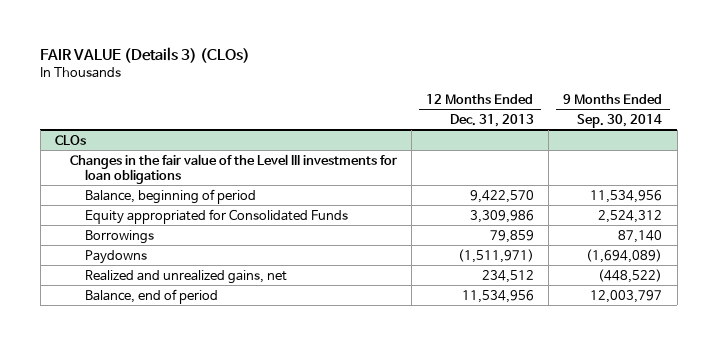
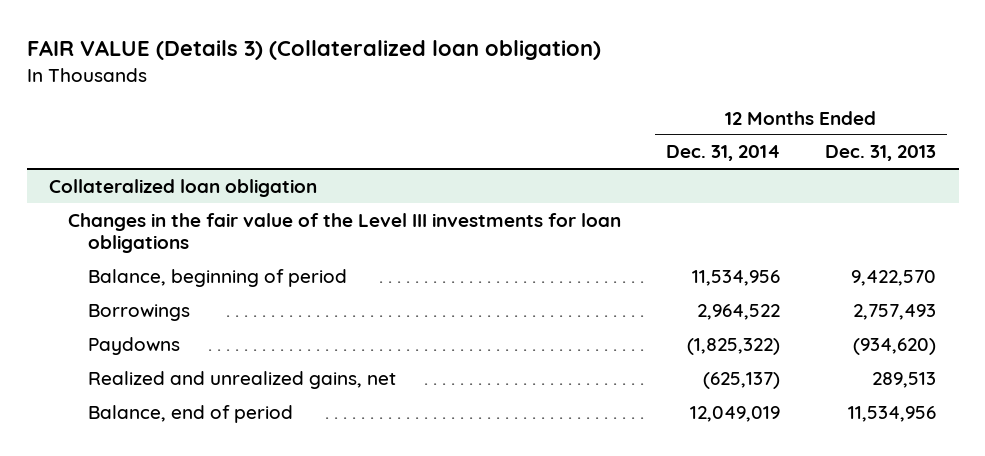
- FAIR VALUE (Details 3) (CLOs)
+ FAIR VALUE (Details 3) (Collateralized loan obligation)
- | 12 Months Ended Dec. 31, 2013 | 9 Months Ended Sep. 30, 2014
+ | 12 Months Ended Dec. 31, 2014 | 12 Months Ended Dec. 31, 2013
- CLOs
+ Collateralized loan obligation
- Equity appropriated for Consolidated Funds | 3,309,986 | 2,524,312
- Borrowings | 79,859 | 87,140
- Paydowns | (1,511,971) | (1,694,089)
- Realized and unrealized gains, net | 234,512 | (448,522)
+ Borrowings | 2,964,522 | 2,757,493
+ Paydowns | (1,825,322) | (934,620)
+ Realized and unrealized gains, net | (625,137) | 289,513

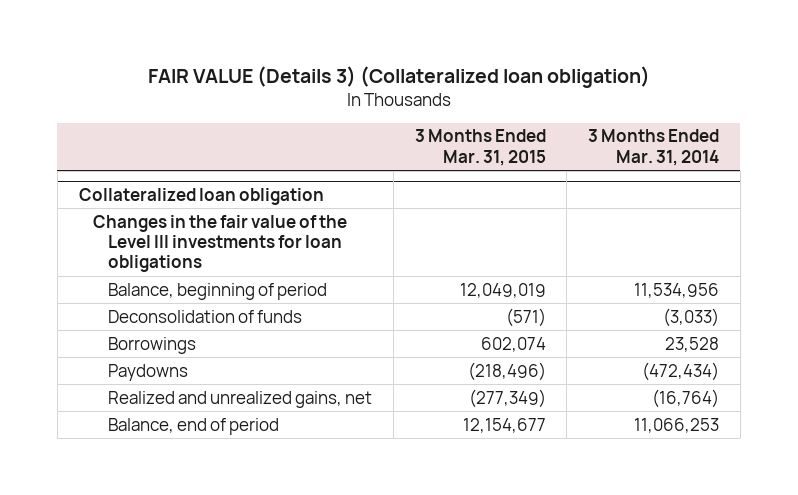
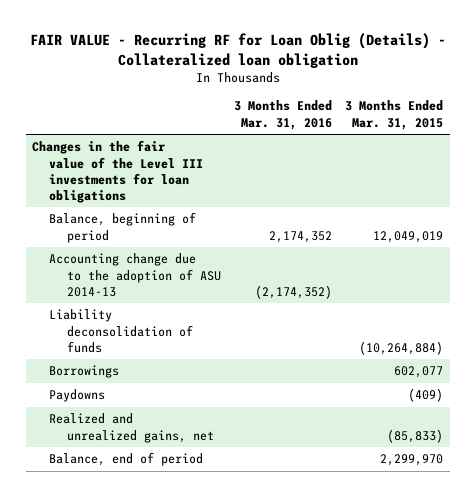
- FAIR VALUE (Details 3) (Collateralized loan obligation)
+ FAIR VALUE - Recurring RF for Loan Oblig (Details) - Collateralized loan obligation
- | 3 Months Ended Mar. 31, 2015 | 3 Months Ended Mar. 31, 2014
+ | 3 Months Ended Mar. 31, 2016 | 3 Months Ended Mar. 31, 2015
- Collateralized loan obligation
- Deconsolidation of funds | (571) | (3,033)
- Borrowings | 602,074 | 23,528
- Paydowns | (218,496) | (472,434)
- Realized and unrealized gains, net | (277,349) | (16,764)
- Balance, end of period | 12,154,677 | 11,066,253
+ Accounting change due to the adoption of ASU 2014-13 | (2,174,352) |
+ Liability deconsolidation of funds | | (10,264,884)
+ Borrowings | | 602,077
+ Paydowns | | (409)
+ Realized and unrealized gains, net | | (85,833)
+ Balance, end of period | | 2,299,970

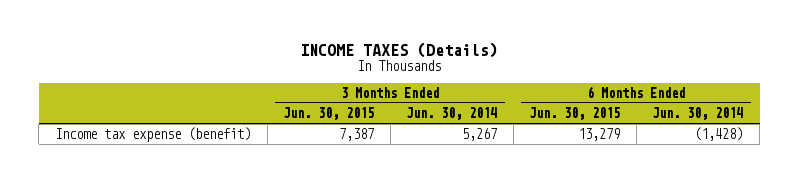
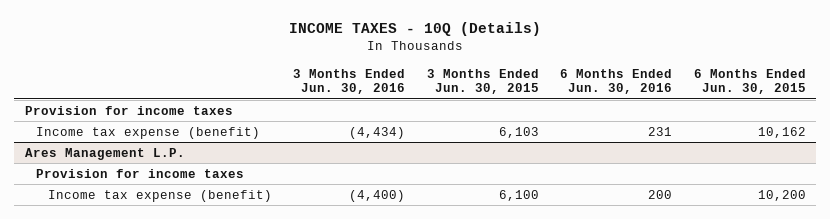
- INCOME TAXES (Details)
+ INCOME TAXES - 10Q (Details)
- | 3 Months Ended Jun. 30, 2015 | 3 Months Ended Jun. 30, 2014 | 6 Months Ended Jun. 30, 2015 | 6 Months Ended Jun. 30, 2014
+ | 3 Months Ended Jun. 30, 2016 | 3 Months Ended Jun. 30, 2015 | 6 Months Ended Jun. 30, 2016 | 6 Months Ended Jun. 30, 2015
- Income tax expense (benefit) | 7,387 | 5,267 | 13,279 | (1,428)
+ Provision for income taxes
+ Income tax expense (benefit) | (4,434) | 6,103 | 231 | 10,162
+ Ares Management L.P.
+ Provision for income taxes
+ Income tax expense (benefit) | (4,400) | 6,100 | 200 | 10,200

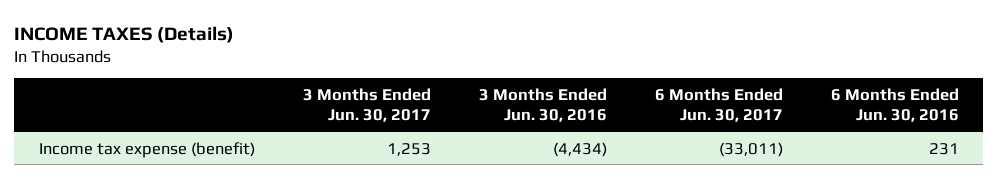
- INCOME TAXES - 10Q (Details)
+ INCOME TAXES (Details)
- | 3 Months Ended Jun. 30, 2016 | 3 Months Ended Jun. 30, 2015 | 6 Months Ended Jun. 30, 2016 | 6 Months Ended Jun. 30, 2015
+ | 3 Months Ended Jun. 30, 2017 | 3 Months Ended Jun. 30, 2016 | 6 Months Ended Jun. 30, 2017 | 6 Months Ended Jun. 30, 2016
- Provision for income taxes
- Ares Management L.P.
- Provision for income taxes
- Income tax expense (benefit) | (4,400) | 6,100 | 200 | 10,200

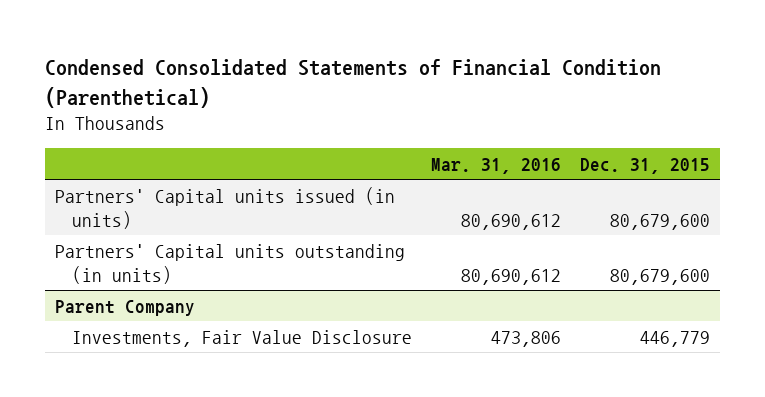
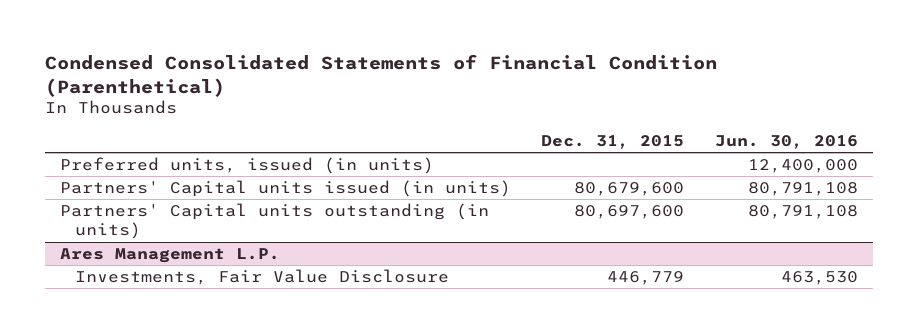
- | Mar. 31, 2016 | Dec. 31, 2015
+ | Dec. 31, 2015 | Jun. 30, 2016
+ Preferred units, issued (in units) | | 12,400,000
- Partners' Capital units outstanding (in units) | 80,690,612 | 80,679,600
- Parent Company
+ Partners' Capital units outstanding (in units) | 80,697,600 | 80,791,108
+ Ares Management L.P.

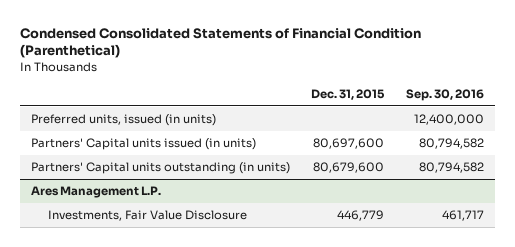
- | Dec. 31, 2015 | Jun. 30, 2016
+ | Dec. 31, 2015 | Sep. 30, 2016
- Partners' Capital units issued (in units) | 80,679,600 | 80,791,108
- Partners' Capital units outstanding (in units) | 80,697,600 | 80,791,108
+ Partners' Capital units issued (in units) | 80,697,600 | 80,794,582
+ Partners' Capital units outstanding (in units) | 80,679,600 | 80,794,582

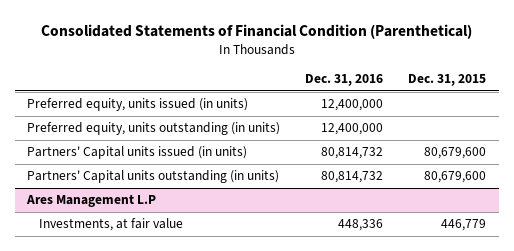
- Condensed Consolidated Statements of Financial Condition (Parenthetical)
+ Consolidated Statements of Financial Condition (Parenthetical)
- | Dec. 31, 2015 | Sep. 30, 2016
+ | Dec. 31, 2016 | Dec. 31, 2015
- Preferred units, issued (in units) | | 12,400,000
- Partners' Capital units issued (in units) | 80,697,600 | 80,794,582
+ Preferred equity, units issued (in units) | 12,400,000 |
+ Preferred equity, units outstanding (in units) | 12,400,000 |
+ Partners' Capital units issued (in units) | 80,814,732 | 80,679,600
- Ares Management L.P.
- Investments, Fair Value Disclosure | 446,779 | 461,717
+ Ares Management L.P
+ Investments, at fair value | 448,336 | 446,779

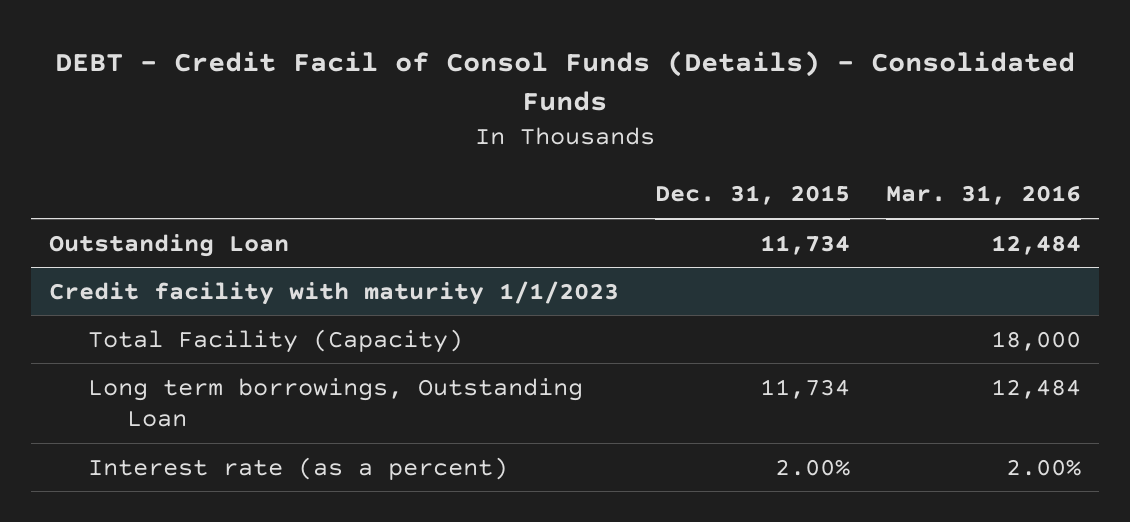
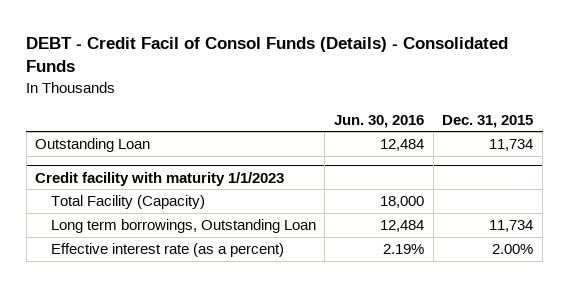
- | Dec. 31, 2015 | Mar. 31, 2016
+ | Jun. 30, 2016 | Dec. 31, 2015
@ Credit facility with maturity 1/1/2023
- Interest rate (as a percent) | 2.00% | 2.00%
+ Effective interest rate (as a percent) | 2.19% | 2.00%

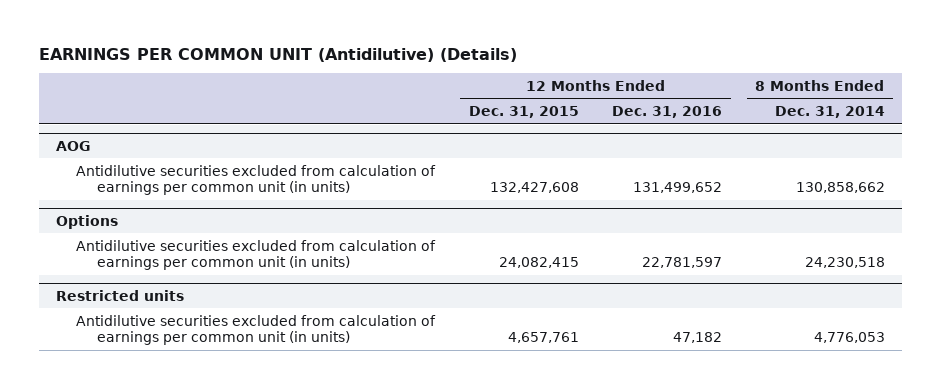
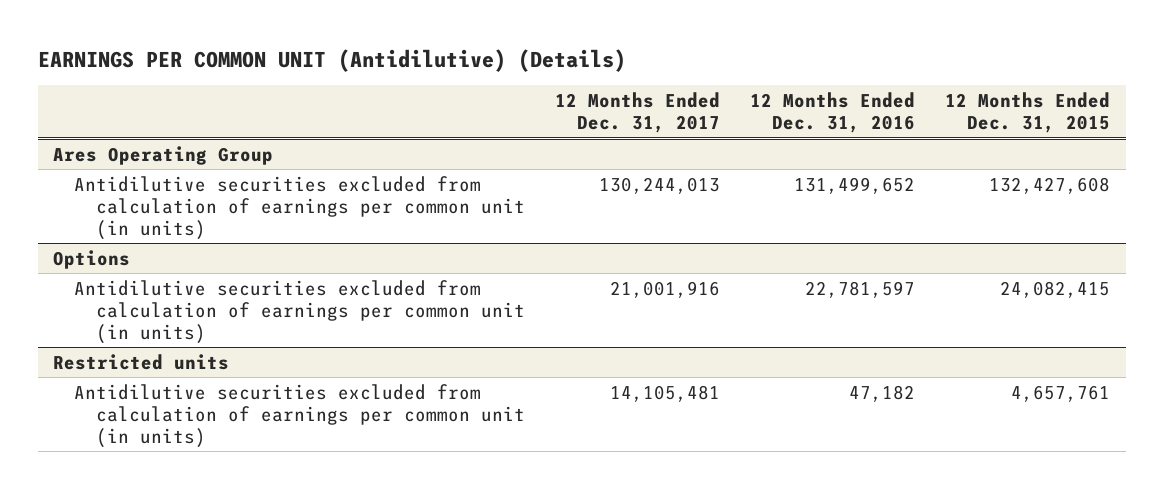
- | 12 Months Ended Dec. 31, 2015 | 12 Months Ended Dec. 31, 2016 | 8 Months Ended Dec. 31, 2014
+ | 12 Months Ended Dec. 31, 2017 | 12 Months Ended Dec. 31, 2016 | 12 Months Ended Dec. 31, 2015
- AOG
+ Ares Operating Group

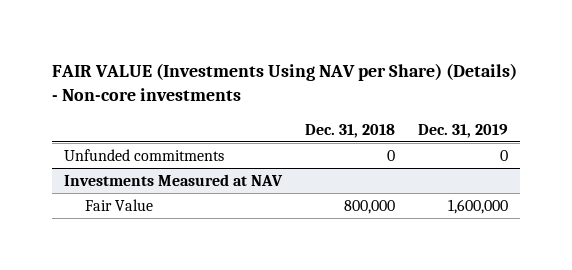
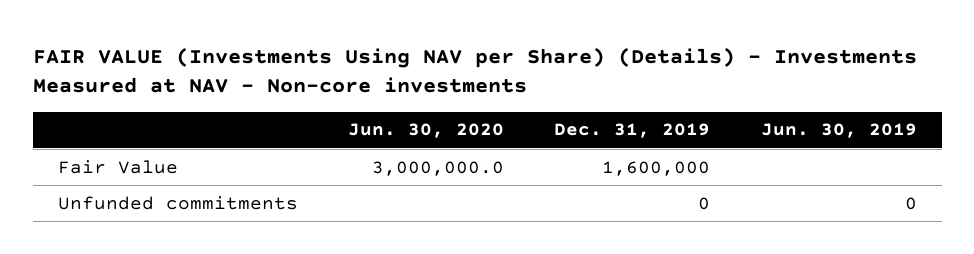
- FAIR VALUE (Investments Using NAV per Share) (Details) - Non-core investments
+ FAIR VALUE (Investments Using NAV per Share) (Details) - Investments Measured at NAV - Non-core investments
- | Dec. 31, 2018 | Dec. 31, 2019
+ | Jun. 30, 2020 | Dec. 31, 2019 | Jun. 30, 2019
- Investments Measured at NAV
moved down: Unfunded commitments | | 0 | 0

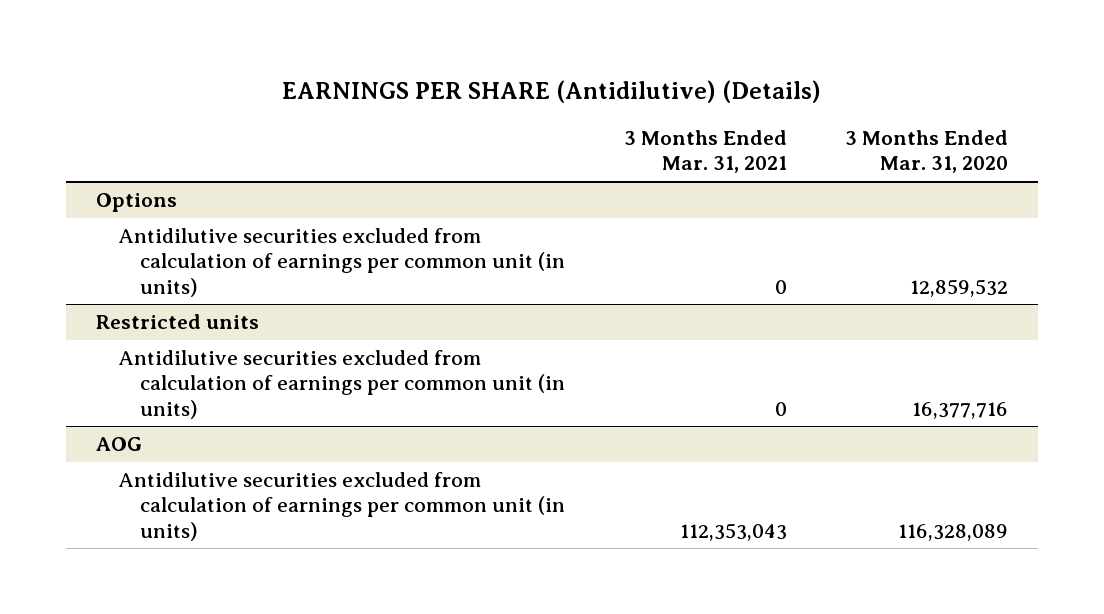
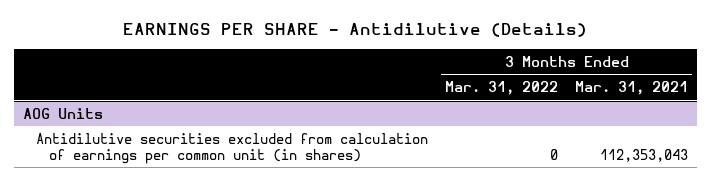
- EARNINGS PER SHARE (Antidilutive) (Details)
+ EARNINGS PER SHARE - Antidilutive (Details)
- | 3 Months Ended Mar. 31, 2021 | 3 Months Ended Mar. 31, 2020
+ | 3 Months Ended Mar. 31, 2022 | 3 Months Ended Mar. 31, 2021
- Options
- Antidilutive securities excluded from calculation of earnings per common unit (in units) | 0 | 12,859,532
- Restricted units
- Antidilutive securities excluded from calculation of earnings per common unit (in units) | 0 | 16,377,716
- AOG
- Antidilutive securities excluded from calculation of earnings per common unit (in units) | 112,353,043 | 116,328,089
+ AOG Units
+ Antidilutive securities excluded from calculation of earnings per common unit (in shares) | 0 | 112,353,043

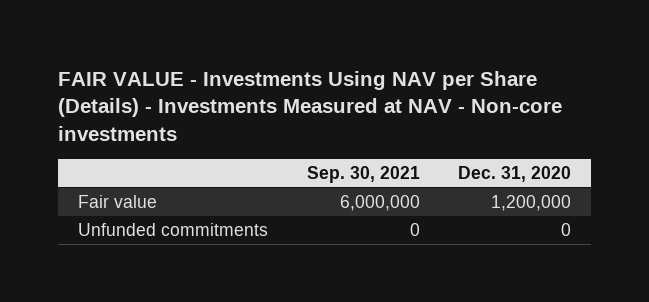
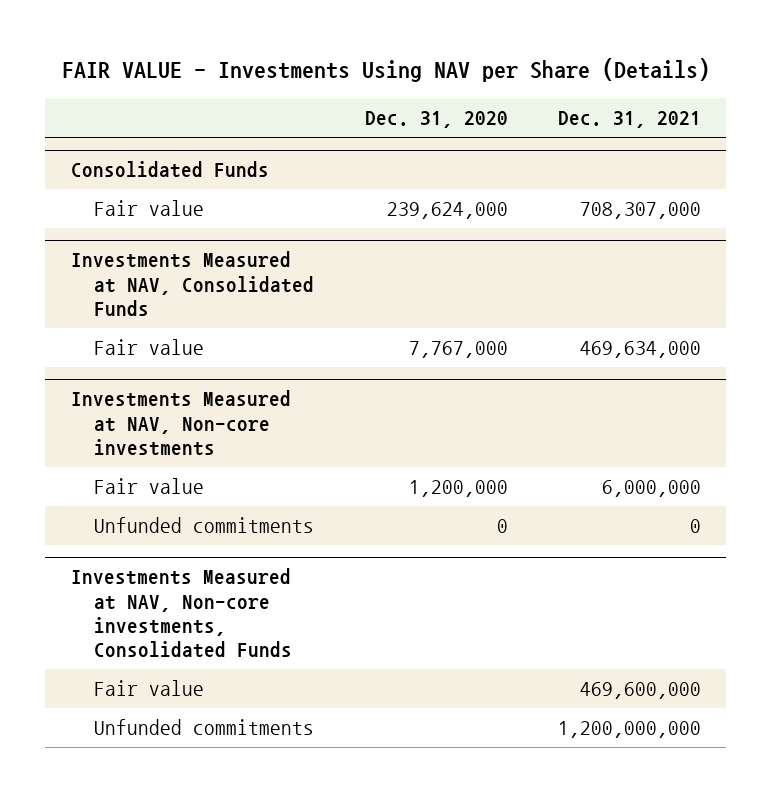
- FAIR VALUE - Investments Using NAV per Share (Details) - Investments Measured at NAV - Non-core investments
+ FAIR VALUE - Investments Using NAV per Share (Details)
- | Sep. 30, 2021 | Dec. 31, 2020
+ | Dec. 31, 2020 | Dec. 31, 2021
+ Consolidated Funds
+ Fair value | 239,624,000 | 708,307,000
+ Investments Measured at NAV, Consolidated Funds
+ Fair value | 7,767,000 | 469,634,000
+ Investments Measured at NAV, Non-core investments
+ Investments Measured at NAV, Non-core investments, Consolidated Funds
+ Fair value | | 469,600,000
+ Unfunded commitments | | 1,200,000,000

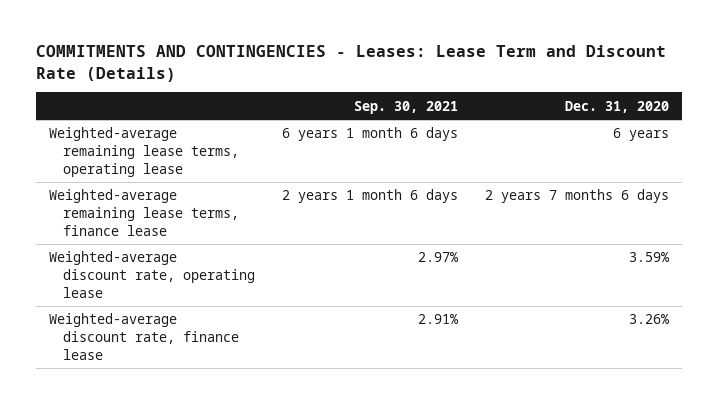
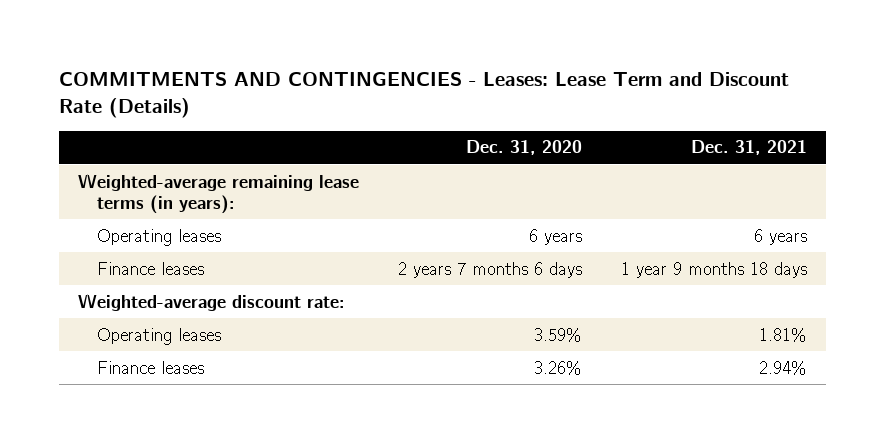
- | Sep. 30, 2021 | Dec. 31, 2020
+ | Dec. 31, 2020 | Dec. 31, 2021
- Weighted-average remaining lease terms, operating lease | 6 years 1 month 6 days | 6 years
- Weighted-average remaining lease terms, finance lease | 2 years 1 month 6 days | 2 years 7 months 6 days
- Weighted-average discount rate, operating lease | 2.97% | 3.59%
- Weighted-average discount rate, finance lease | 2.91% | 3.26%
+ Weighted-average remaining lease terms (in years):
+ Operating leases | 6 years | 6 years
+ Finance leases | 2 years 7 months 6 days | 1 year 9 months 18 days
+ Weighted-average discount rate:
+ Operating leases | 3.59% | 1.81%
+ Finance leases | 3.26% | 2.94%

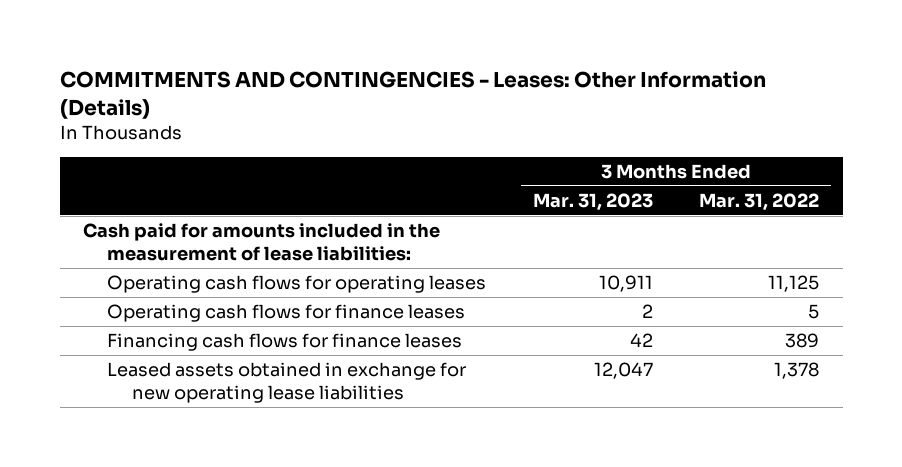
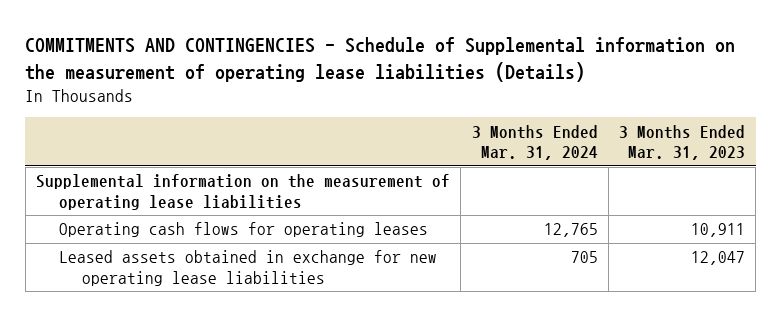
- COMMITMENTS AND CONTINGENCIES - Leases: Other Information (Details)
+ COMMITMENTS AND CONTINGENCIES - Schedule of Supplemental information on the measurement of operating lease liabilities (Details)
- | 3 Months Ended Mar. 31, 2023 | 3 Months Ended Mar. 31, 2022
+ | 3 Months Ended Mar. 31, 2024 | 3 Months Ended Mar. 31, 2023
- Cash paid for amounts included in the measurement of lease liabilities:
+ Supplemental information on the measurement of operating lease liabilities
- Operating cash flows for finance leases | 2 | 5
- Financing cash flows for finance leases | 42 | 389

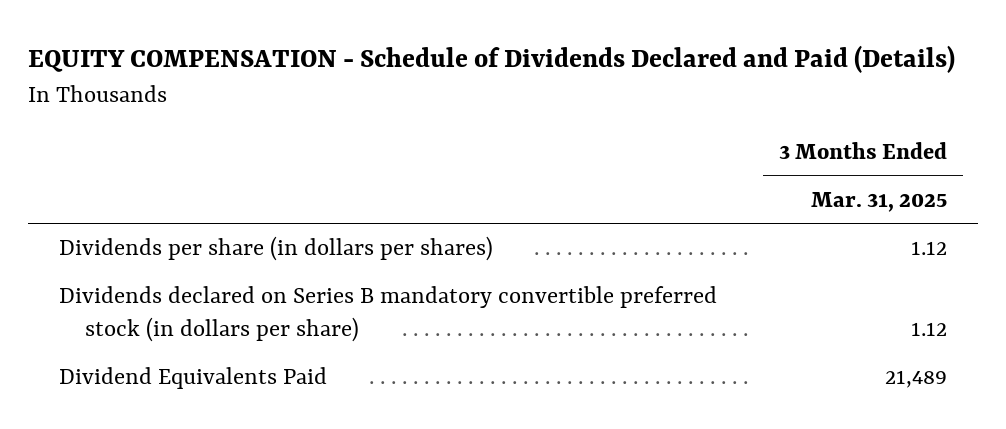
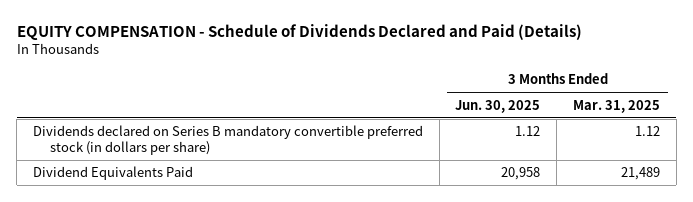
- | 3 Months Ended Mar. 31, 2025
+ | 3 Months Ended Jun. 30, 2025 | 3 Months Ended Mar. 31, 2025
- Dividends per share (in dollars per shares) | 1.12

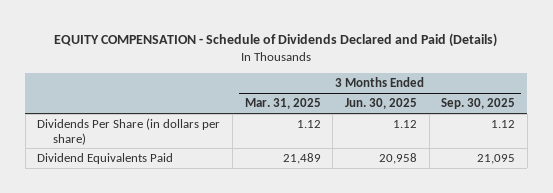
- | 3 Months Ended Jun. 30, 2025 | 3 Months Ended Mar. 31, 2025
+ | 3 Months Ended Mar. 31, 2025 | 3 Months Ended Jun. 30, 2025 | 3 Months Ended Sep. 30, 2025
- Dividends declared on Series B mandatory convertible preferred stock (in dollars per share) | 1.12 | 1.12
+ Dividends Per Share (in dollars per share) | 1.12 | 1.12 | 1.12

